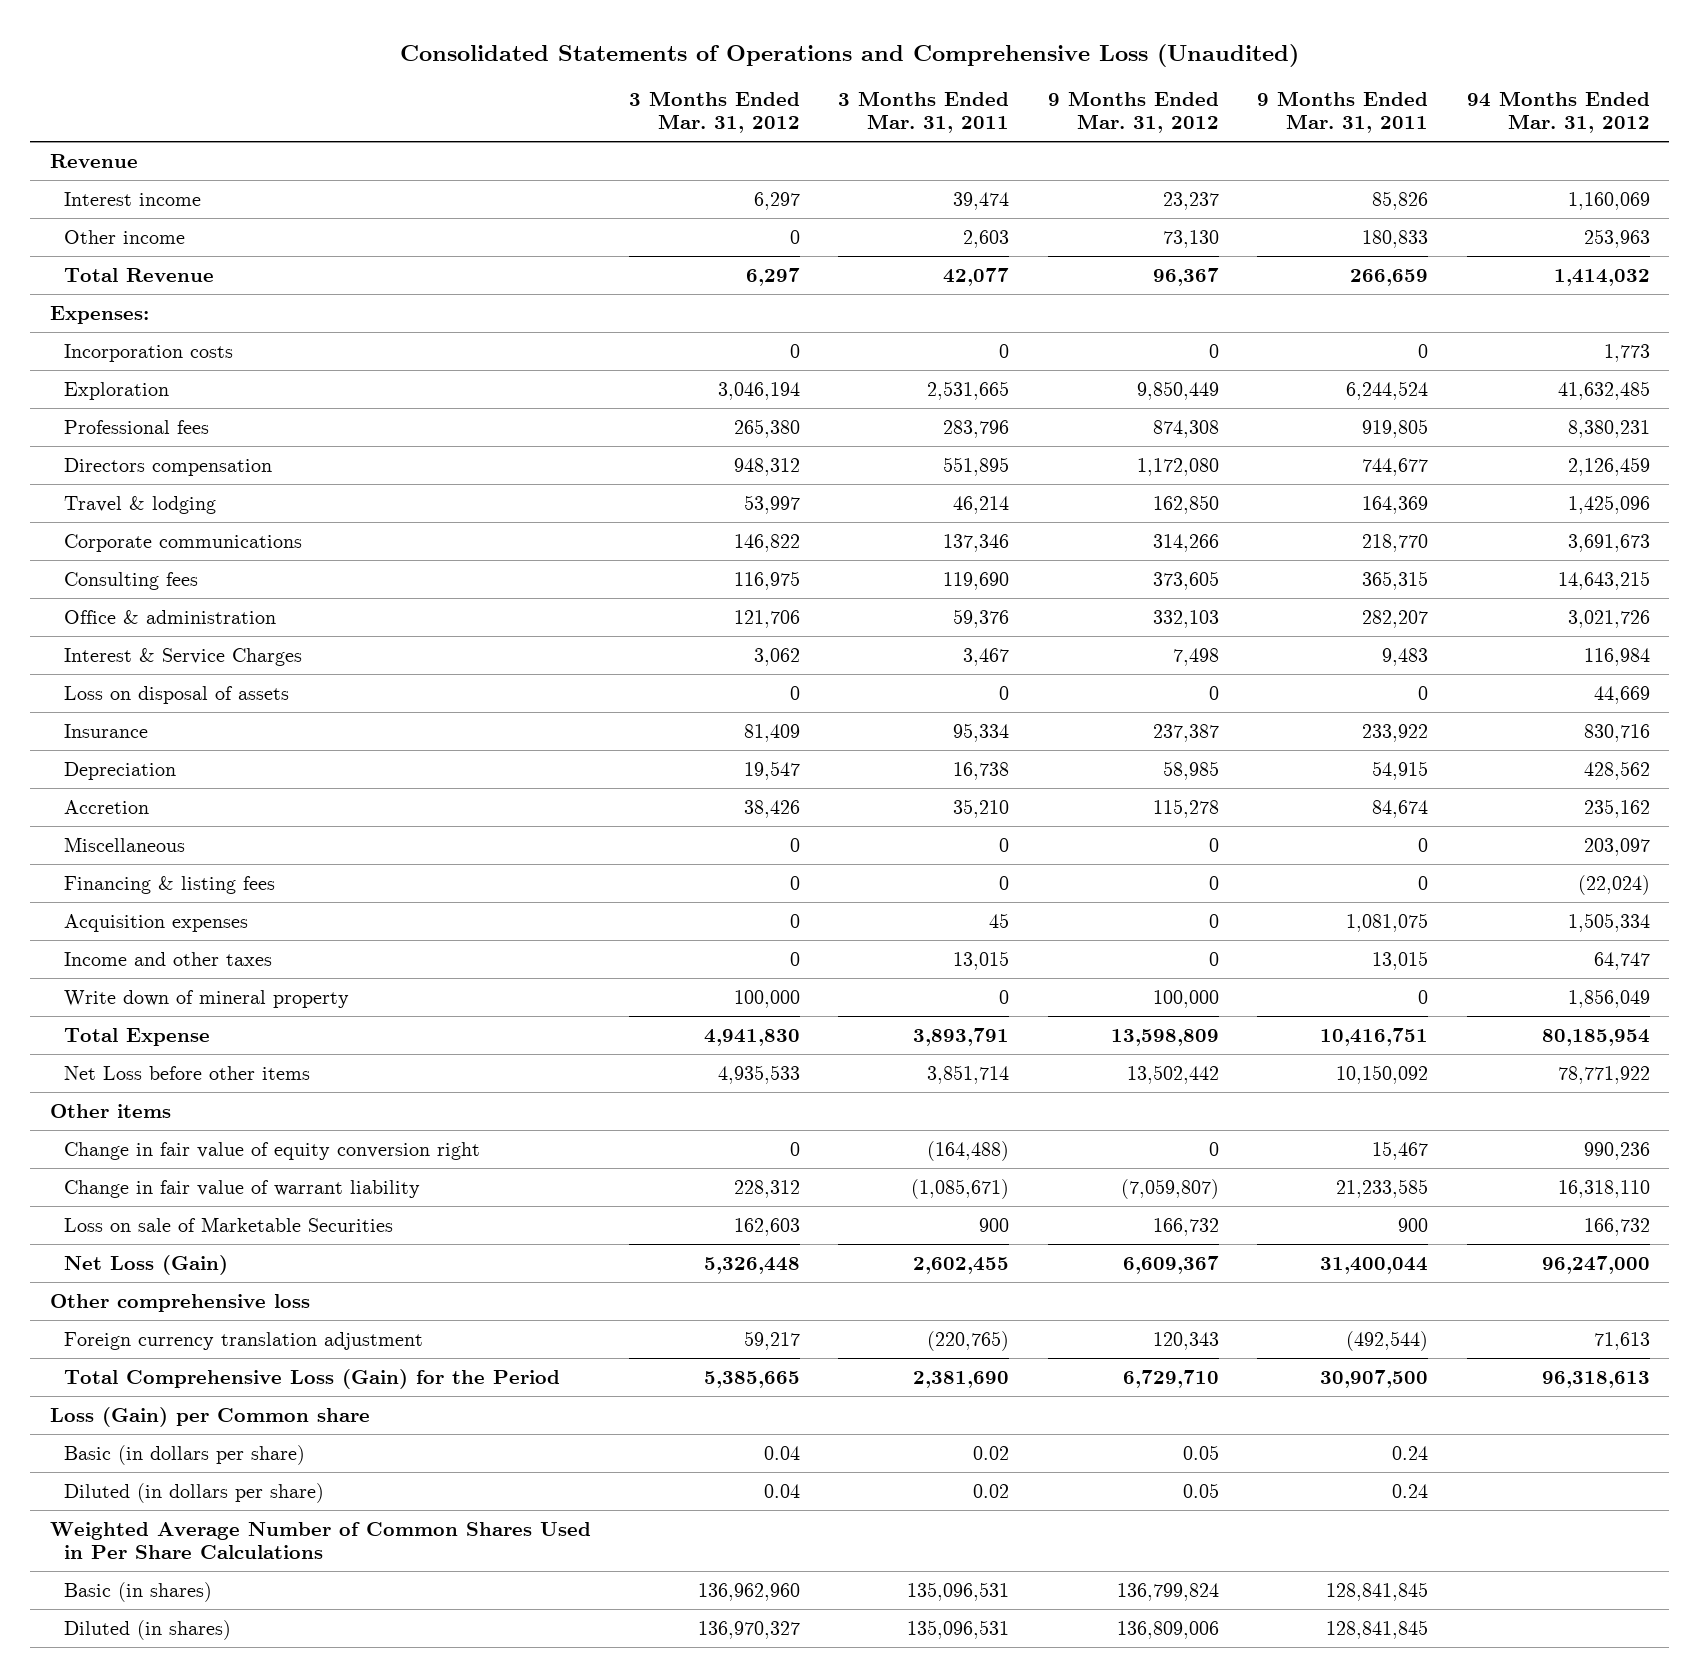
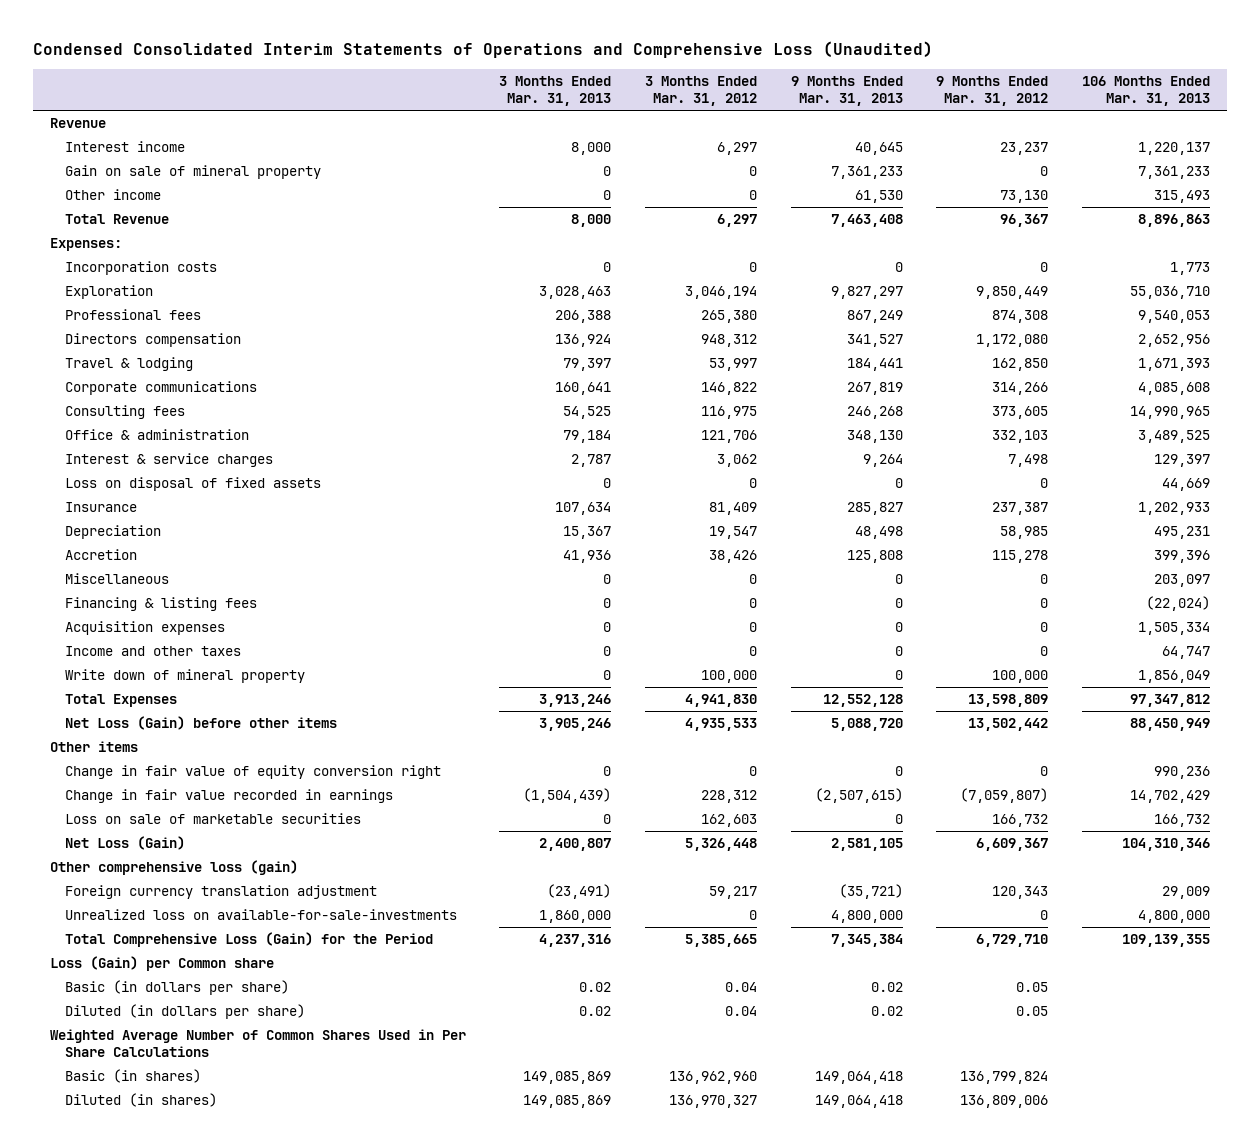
- Consolidated Statements of Operations and Comprehensive Loss (Unaudited)
+ Condensed Consolidated Interim Statements of Operations and Comprehensive Loss (Unaudited)
- | 3 Months Ended Mar. 31, 2012 | 3 Months Ended Mar. 31, 2011 | 9 Months Ended Mar. 31, 2012 | 9 Months Ended Mar. 31, 2011 | 94 Months Ended Mar. 31, 2012
+ | 3 Months Ended Mar. 31, 2013 | 3 Months Ended Mar. 31, 2012 | 9 Months Ended Mar. 31, 2013 | 9 Months Ended Mar. 31, 2012 | 106 Months Ended Mar. 31, 2013
+ Gain on sale of mineral property | 0 | 0 | 7,361,233 | 0 | 7,361,233
- Interest & Service Charges | 3,062 | 3,467 | 7,498 | 9,483 | 116,984
- Loss on disposal of assets | 0 | 0 | 0 | 0 | 44,669
+ Interest & service charges | 2,787 | 3,062 | 9,264 | 7,498 | 129,397
+ Loss on disposal of fixed assets | 0 | 0 | 0 | 0 | 44,669
- Total Expense | 4,941,830 | 3,893,791 | 13,598,809 | 10,416,751 | 80,185,954
- Net Loss before other items | 4,935,533 | 3,851,714 | 13,502,442 | 10,150,092 | 78,771,922
+ Total Expenses | 3,913,246 | 4,941,830 | 12,552,128 | 13,598,809 | 97,347,812
+ Net Loss (Gain) before other items | 3,905,246 | 4,935,533 | 5,088,720 | 13,502,442 | 88,450,949
- Change in fair value of warrant liability | 228,312 | (1,085,671) | (7,059,807) | 21,233,585 | 16,318,110
- Loss on sale of Marketable Securities | 162,603 | 900 | 166,732 | 900 | 166,732
+ Change in fair value recorded in earnings | (1,504,439) | 228,312 | (2,507,615) | (7,059,807) | 14,702,429
+ Loss on sale of marketable securities | 0 | 162,603 | 0 | 166,732 | 166,732
- Other comprehensive loss
+ Other comprehensive loss (gain)
+ Unrealized loss on available-for-sale-investments | 1,860,000 | 0 | 4,800,000 | 0 | 4,800,000

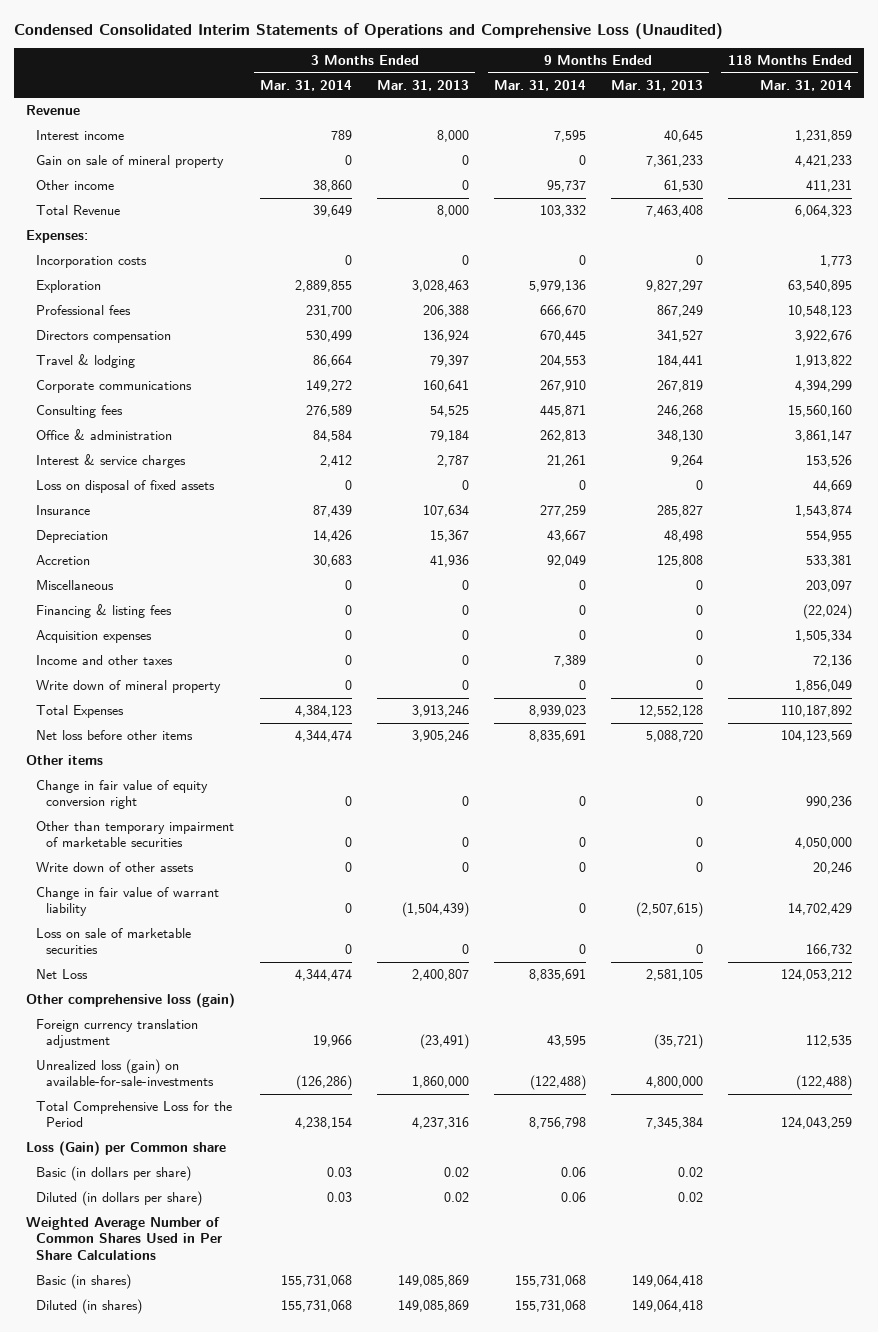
- | 3 Months Ended Mar. 31, 2013 | 3 Months Ended Mar. 31, 2012 | 9 Months Ended Mar. 31, 2013 | 9 Months Ended Mar. 31, 2012 | 106 Months Ended Mar. 31, 2013
+ | 3 Months Ended Mar. 31, 2014 | 3 Months Ended Mar. 31, 2013 | 9 Months Ended Mar. 31, 2014 | 9 Months Ended Mar. 31, 2013 | 118 Months Ended Mar. 31, 2014
- Net Loss (Gain) before other items | 3,905,246 | 4,935,533 | 5,088,720 | 13,502,442 | 88,450,949
+ Net loss before other items | 4,344,474 | 3,905,246 | 8,835,691 | 5,088,720 | 104,123,569
- Change in fair value recorded in earnings | (1,504,439) | 228,312 | (2,507,615) | (7,059,807) | 14,702,429
+ Other than temporary impairment of marketable securities | 0 | 0 | 0 | 0 | 4,050,000
+ Write down of other assets | 0 | 0 | 0 | 0 | 20,246
+ Change in fair value of warrant liability | 0 | (1,504,439) | 0 | (2,507,615) | 14,702,429
- Net Loss (Gain) | 2,400,807 | 5,326,448 | 2,581,105 | 6,609,367 | 104,310,346
+ Net Loss | 4,344,474 | 2,400,807 | 8,835,691 | 2,581,105 | 124,053,212
- Unrealized loss on available-for-sale-investments | 1,860,000 | 0 | 4,800,000 | 0 | 4,800,000
- Total Comprehensive Loss (Gain) for the Period | 4,237,316 | 5,385,665 | 7,345,384 | 6,729,710 | 109,139,355
+ Unrealized loss (gain) on available-for-sale-investments | (126,286) | 1,860,000 | (122,488) | 4,800,000 | (122,488)
+ Total Comprehensive Loss for the Period | 4,238,154 | 4,237,316 | 8,756,798 | 7,345,384 | 124,043,259

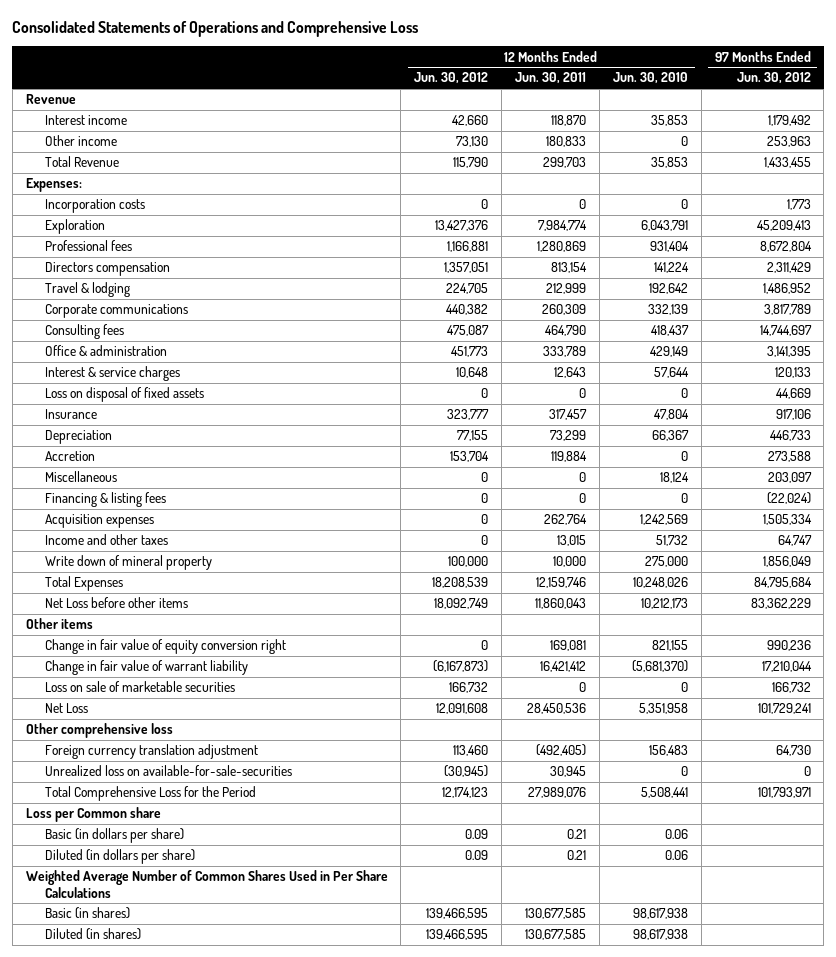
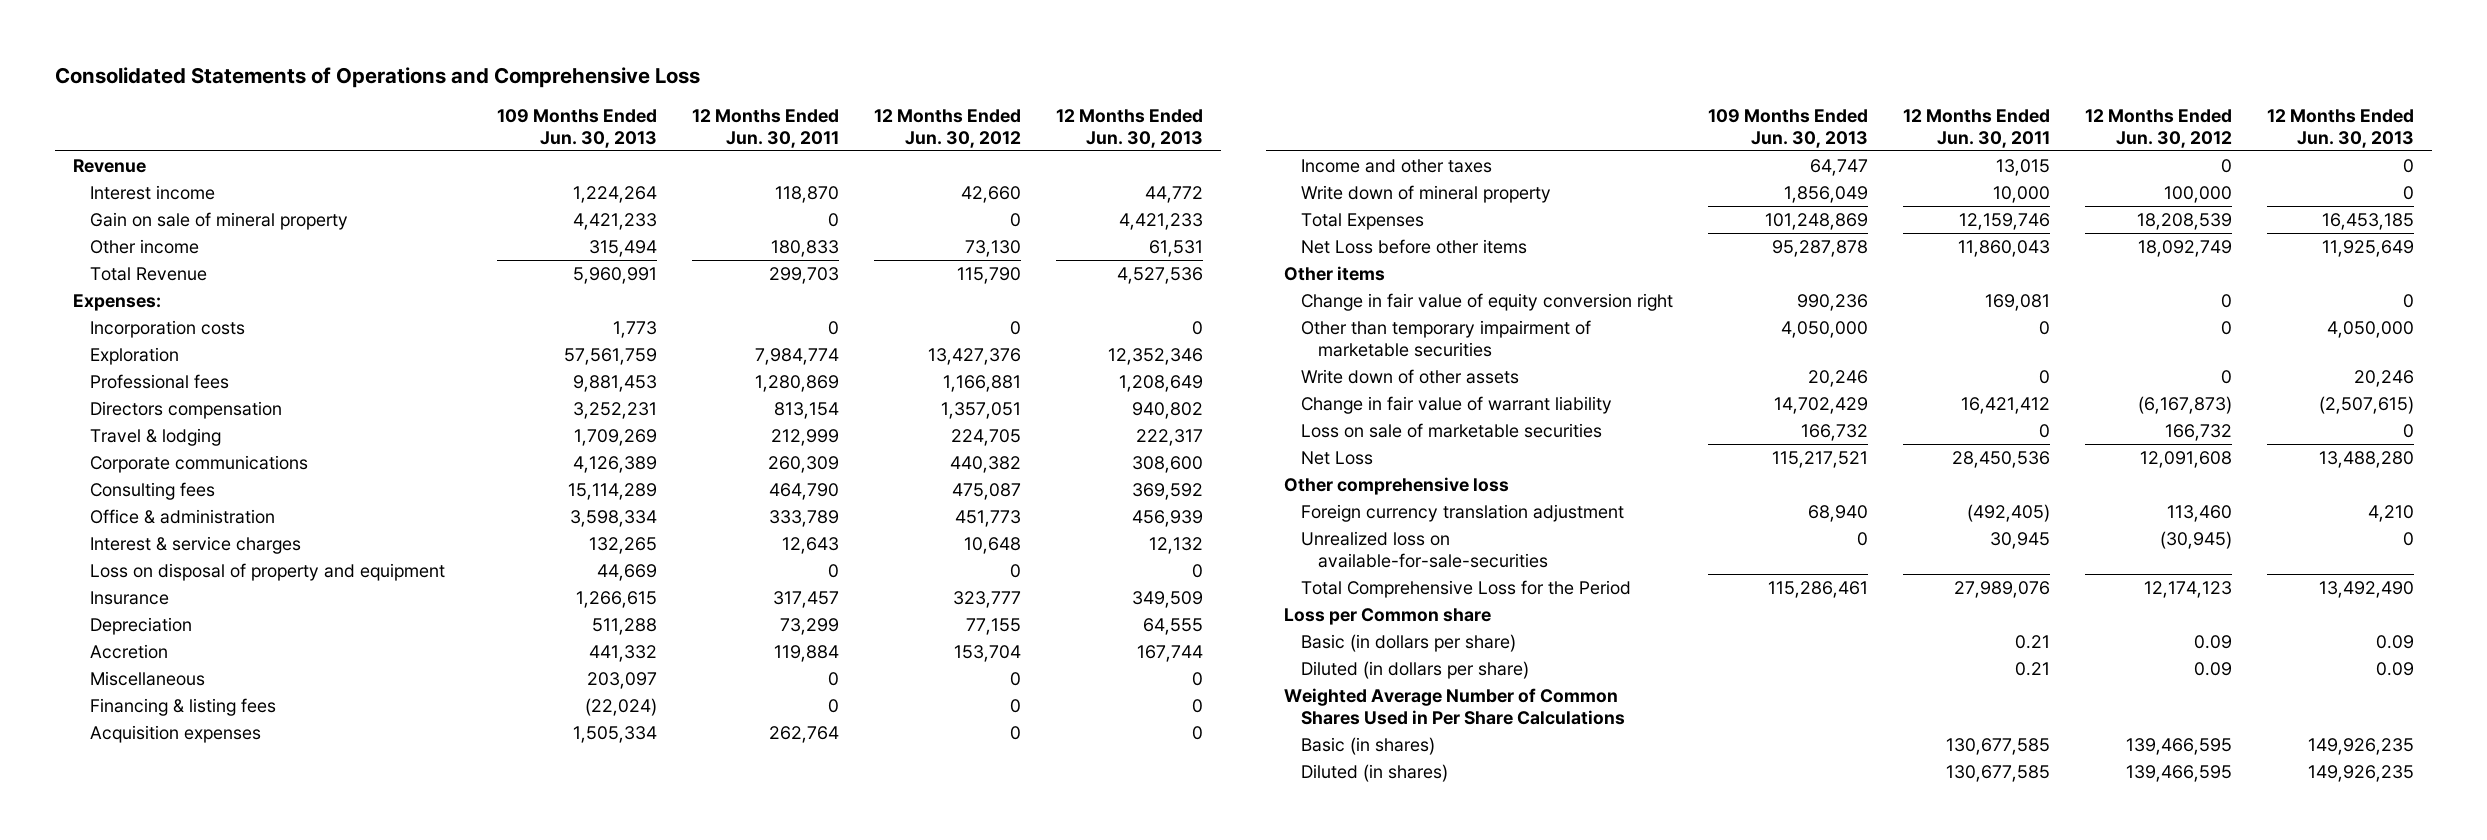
- | 12 Months Ended Jun. 30, 2012 | 12 Months Ended Jun. 30, 2011 | 12 Months Ended Jun. 30, 2010 | 97 Months Ended Jun. 30, 2012
+ | 109 Months Ended Jun. 30, 2013 | 12 Months Ended Jun. 30, 2011 | 12 Months Ended Jun. 30, 2012 | 12 Months Ended Jun. 30, 2013
+ Gain on sale of mineral property | 4,421,233 | 0 | 0 | 4,421,233
- Loss on disposal of fixed assets | 0 | 0 | 0 | 44,669
+ Loss on disposal of property and equipment | 44,669 | 0 | 0 | 0
+ Other than temporary impairment of marketable securities | 4,050,000 | 0 | 0 | 4,050,000
+ Write down of other assets | 20,246 | 0 | 0 | 20,246

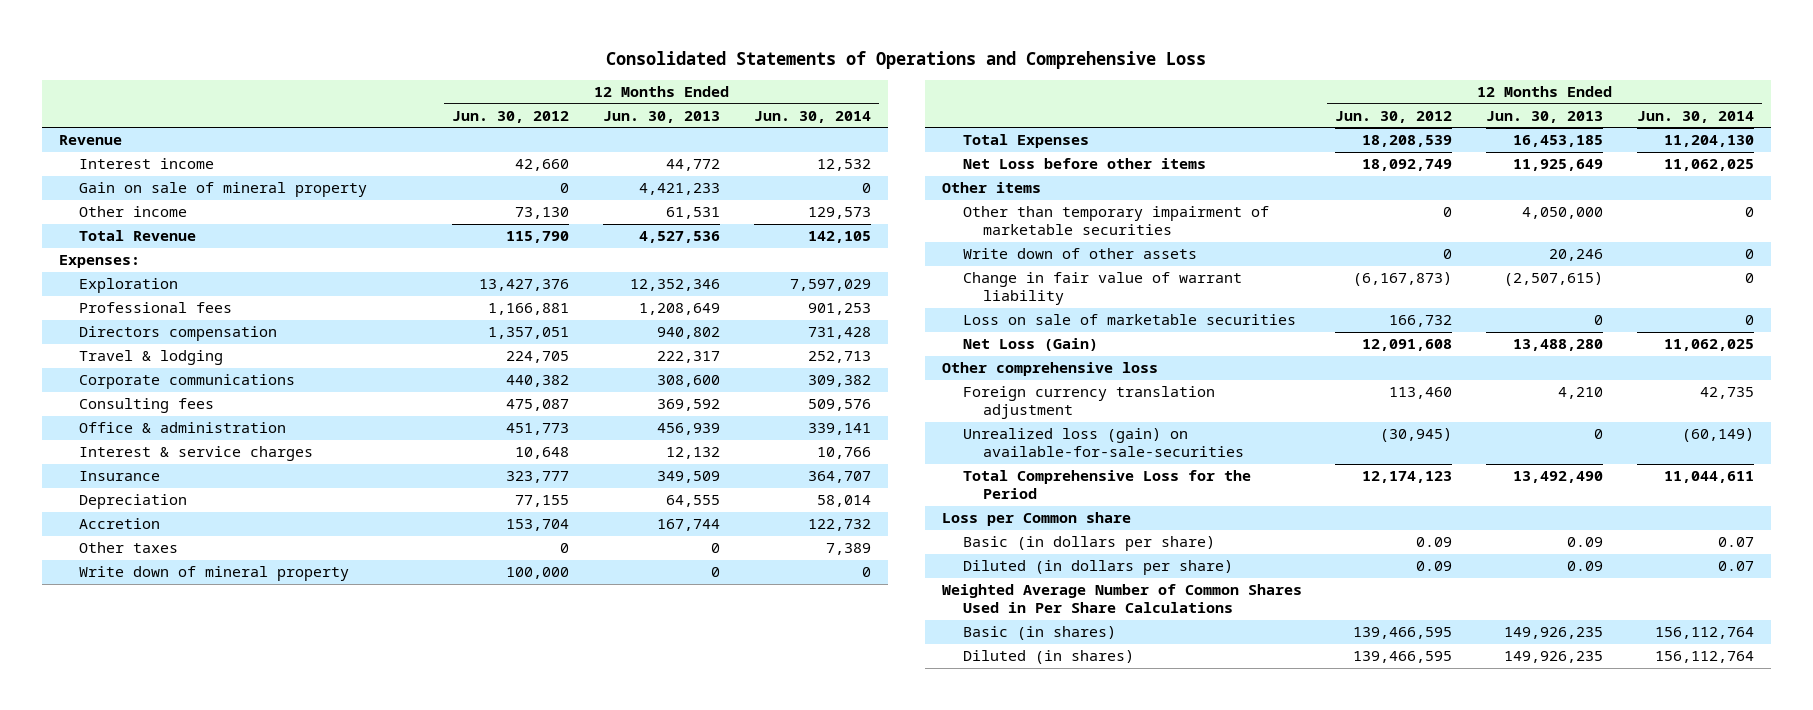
- | 109 Months Ended Jun. 30, 2013 | 12 Months Ended Jun. 30, 2011 | 12 Months Ended Jun. 30, 2012 | 12 Months Ended Jun. 30, 2013
+ | 12 Months Ended Jun. 30, 2012 | 12 Months Ended Jun. 30, 2013 | 12 Months Ended Jun. 30, 2014
- Incorporation costs | 1,773 | 0 | 0 | 0
- Loss on disposal of property and equipment | 44,669 | 0 | 0 | 0
- Miscellaneous | 203,097 | 0 | 0 | 0
- Financing & listing fees | (22,024) | 0 | 0 | 0
- Acquisition expenses | 1,505,334 | 262,764 | 0 | 0
- Income and other taxes | 64,747 | 13,015 | 0 | 0
+ Other taxes | 0 | 0 | 7,389
- Change in fair value of equity conversion right | 990,236 | 169,081 | 0 | 0
- Net Loss | 115,217,521 | 28,450,536 | 12,091,608 | 13,488,280
+ Net Loss (Gain) | 12,091,608 | 13,488,280 | 11,062,025
- Unrealized loss on available-for-sale-securities | 0 | 30,945 | (30,945) | 0
+ Unrealized loss (gain) on available-for-sale-securities | (30,945) | 0 | (60,149)

